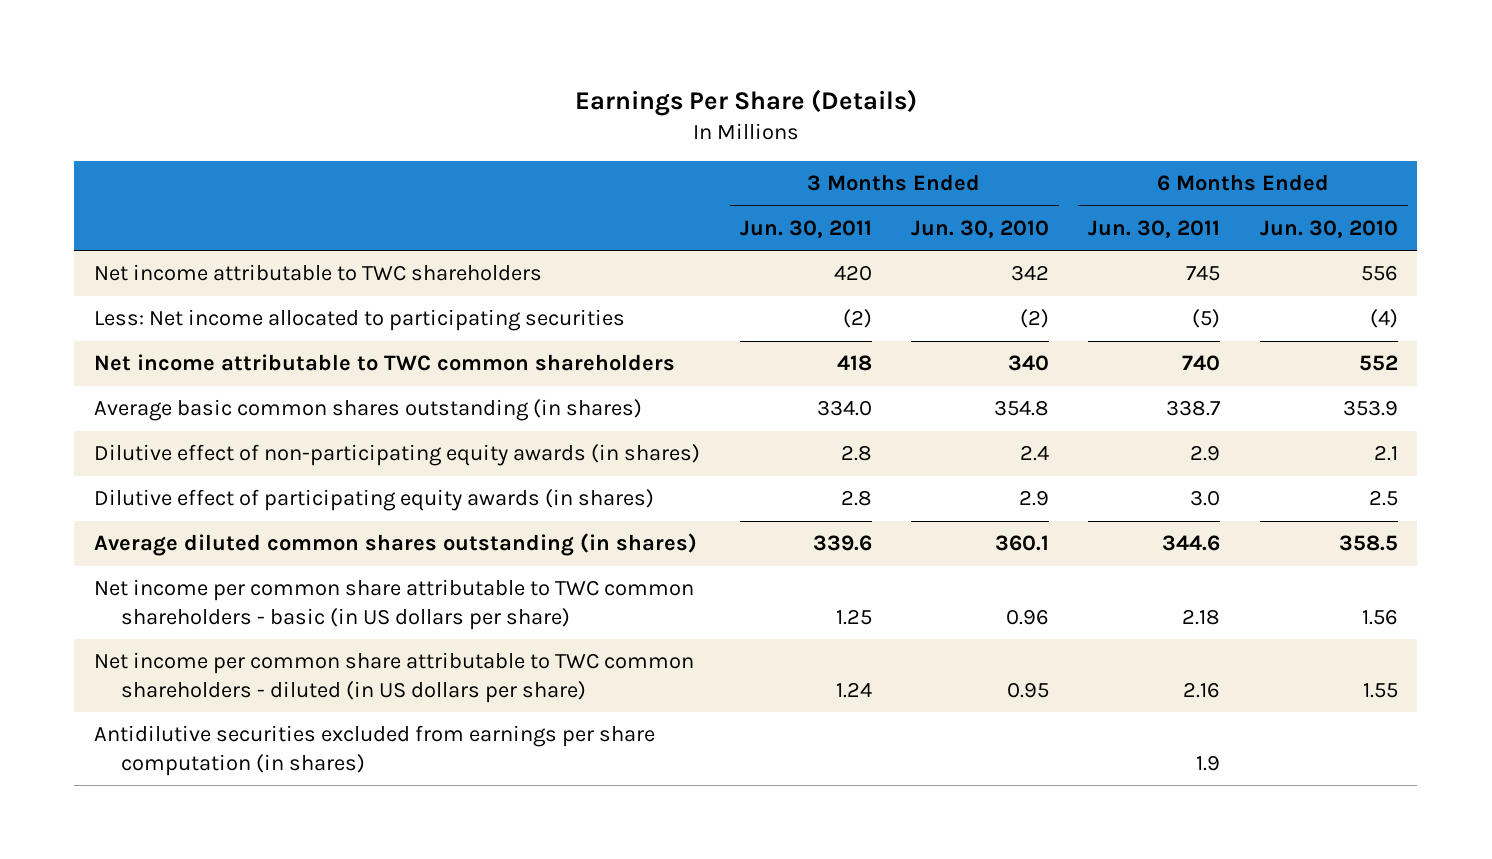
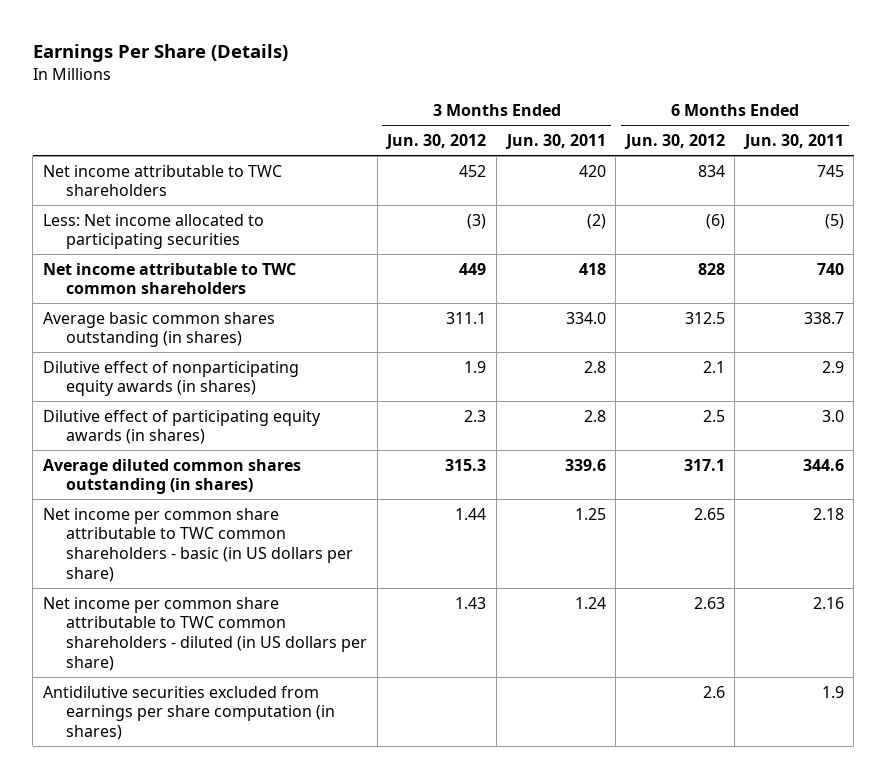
- | 3 Months Ended Jun. 30, 2011 | 3 Months Ended Jun. 30, 2010 | 6 Months Ended Jun. 30, 2011 | 6 Months Ended Jun. 30, 2010
+ | 3 Months Ended Jun. 30, 2012 | 3 Months Ended Jun. 30, 2011 | 6 Months Ended Jun. 30, 2012 | 6 Months Ended Jun. 30, 2011
- Dilutive effect of non-participating equity awards (in shares) | 2.8 | 2.4 | 2.9 | 2.1
+ Dilutive effect of nonparticipating equity awards (in shares) | 1.9 | 2.8 | 2.1 | 2.9

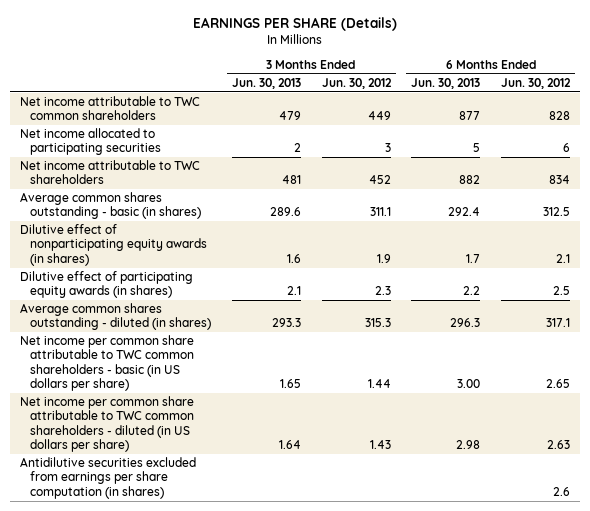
- Earnings Per Share (Details)
+ EARNINGS PER SHARE (Details)
- | 3 Months Ended Jun. 30, 2012 | 3 Months Ended Jun. 30, 2011 | 6 Months Ended Jun. 30, 2012 | 6 Months Ended Jun. 30, 2011
+ | 3 Months Ended Jun. 30, 2013 | 3 Months Ended Jun. 30, 2012 | 6 Months Ended Jun. 30, 2013 | 6 Months Ended Jun. 30, 2012
- Less: Net income allocated to participating securities | (3) | (2) | (6) | (5)
- Average basic common shares outstanding (in shares) | 311.1 | 334.0 | 312.5 | 338.7
+ Net income allocated to participating securities | 2 | 3 | 5 | 6
moved down: Net income attributable to TWC shareholders | 481 | 452 | 882 | 834
+ Average common shares outstanding - basic (in shares) | 289.6 | 311.1 | 292.4 | 312.5
- Average diluted common shares outstanding (in shares) | 315.3 | 339.6 | 317.1 | 344.6
+ Average common shares outstanding - diluted (in shares) | 293.3 | 315.3 | 296.3 | 317.1

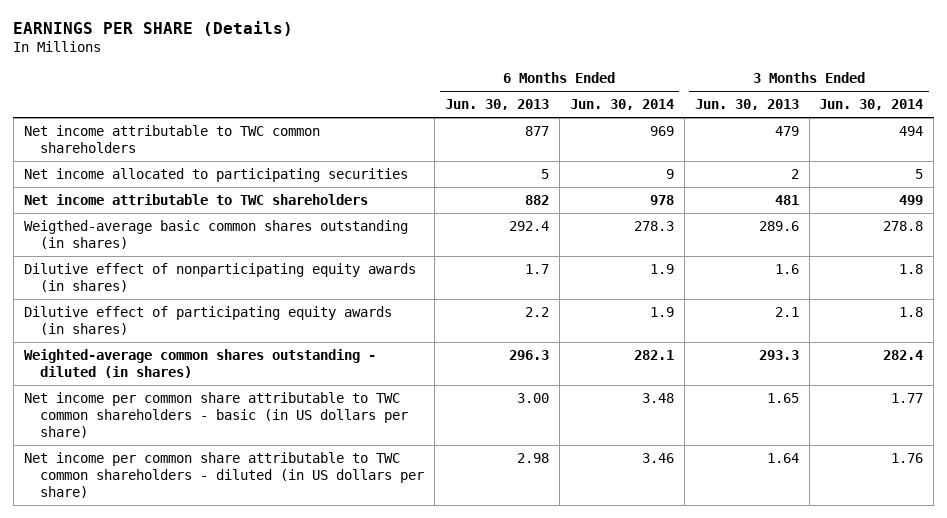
- | 3 Months Ended Jun. 30, 2013 | 3 Months Ended Jun. 30, 2012 | 6 Months Ended Jun. 30, 2013 | 6 Months Ended Jun. 30, 2012
+ | 6 Months Ended Jun. 30, 2013 | 6 Months Ended Jun. 30, 2014 | 3 Months Ended Jun. 30, 2013 | 3 Months Ended Jun. 30, 2014
- Average common shares outstanding - basic (in shares) | 289.6 | 311.1 | 292.4 | 312.5
+ Weigthed-average basic common shares outstanding (in shares) | 292.4 | 278.3 | 289.6 | 278.8
- Average common shares outstanding - diluted (in shares) | 293.3 | 315.3 | 296.3 | 317.1
+ Weighted-average common shares outstanding - diluted (in shares) | 296.3 | 282.1 | 293.3 | 282.4
- Antidilutive securities excluded from earnings per share computation (in shares) | | | | 2.6

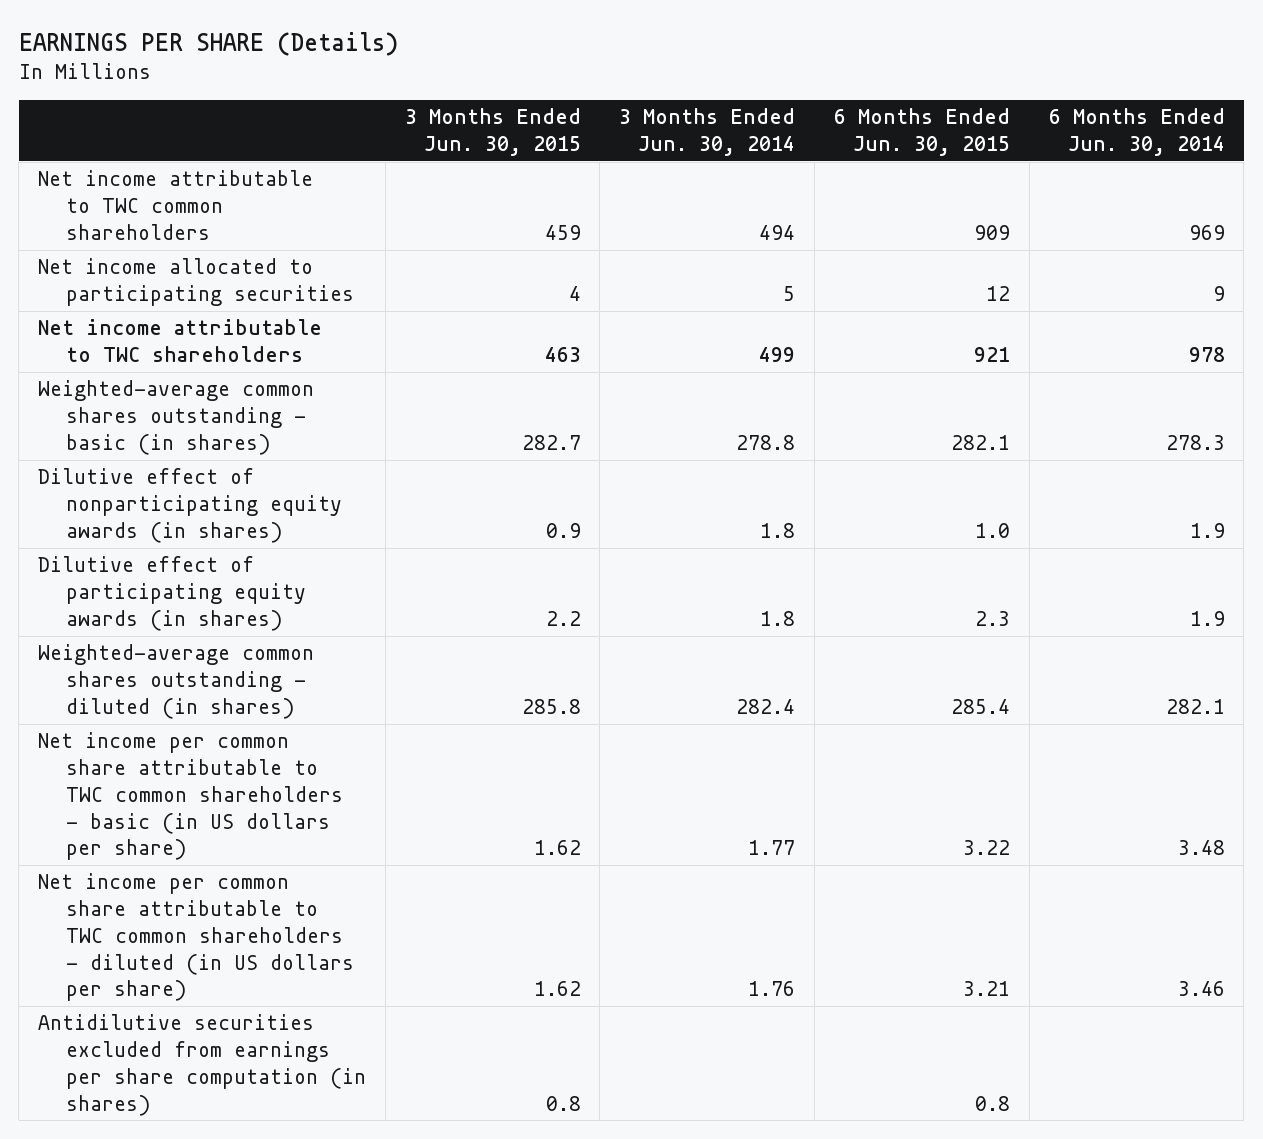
- | 6 Months Ended Jun. 30, 2013 | 6 Months Ended Jun. 30, 2014 | 3 Months Ended Jun. 30, 2013 | 3 Months Ended Jun. 30, 2014
+ | 3 Months Ended Jun. 30, 2015 | 3 Months Ended Jun. 30, 2014 | 6 Months Ended Jun. 30, 2015 | 6 Months Ended Jun. 30, 2014
- Weigthed-average basic common shares outstanding (in shares) | 292.4 | 278.3 | 289.6 | 278.8
+ Weighted-average common shares outstanding - basic (in shares) | 282.7 | 278.8 | 282.1 | 278.3
+ Antidilutive securities excluded from earnings per share computation (in shares) | 0.8 | | 0.8 |

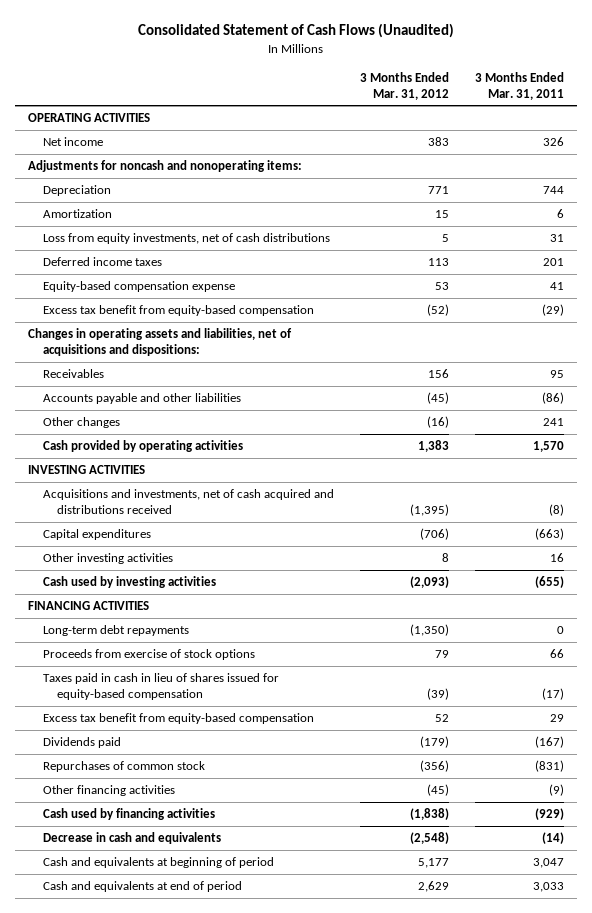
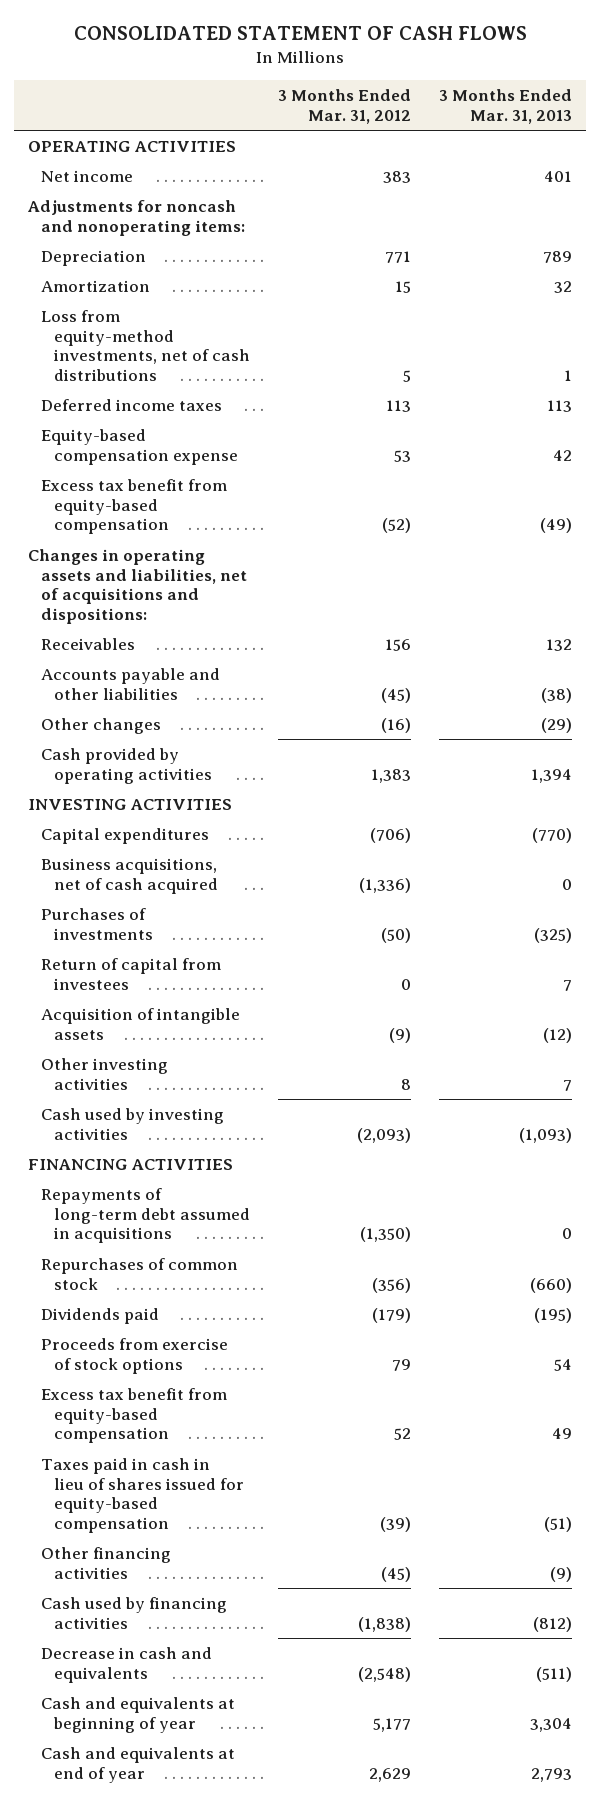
- Consolidated Statement of Cash Flows (Unaudited)
+ CONSOLIDATED STATEMENT OF CASH FLOWS
- | 3 Months Ended Mar. 31, 2012 | 3 Months Ended Mar. 31, 2011
+ | 3 Months Ended Mar. 31, 2012 | 3 Months Ended Mar. 31, 2013
- Loss from equity investments, net of cash distributions | 5 | 31
+ Loss from equity-method investments, net of cash distributions | 5 | 1
- Acquisitions and investments, net of cash acquired and distributions received | (1,395) | (8)
+ Business acquisitions, net of cash acquired | (1,336) | 0
+ Purchases of investments | (50) | (325)
+ Return of capital from investees | 0 | 7
+ Acquisition of intangible assets | (9) | (12)
- Long-term debt repayments | (1,350) | 0
+ Repayments of long-term debt assumed in acquisitions | (1,350) | 0
moved up: Repurchases of common stock | (356) | (660)
moved up: Dividends paid | (179) | (195)
moved down: Taxes paid in cash in lieu of shares issued for equity-based compensation | (39) | (51)
- Cash and equivalents at beginning of period | 5,177 | 3,047
- Cash and equivalents at end of period | 2,629 | 3,033
+ Cash and equivalents at beginning of year | 5,177 | 3,304
+ Cash and equivalents at end of year | 2,629 | 2,793

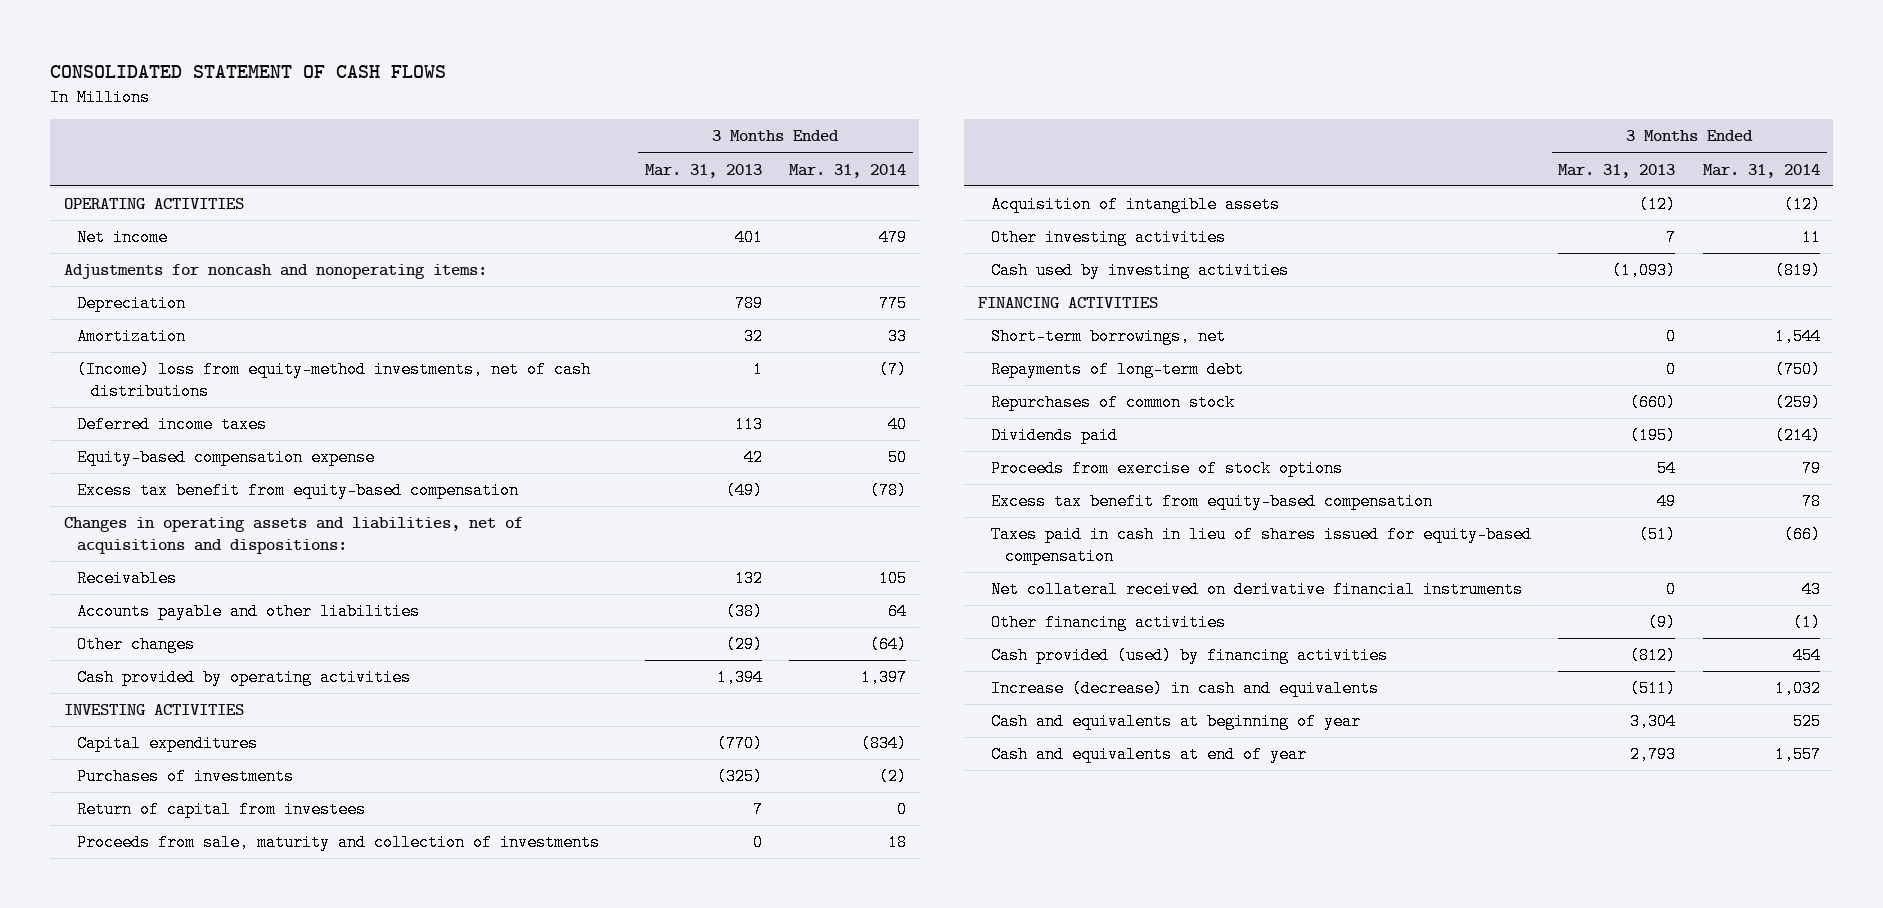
- | 3 Months Ended Mar. 31, 2012 | 3 Months Ended Mar. 31, 2013
+ | 3 Months Ended Mar. 31, 2013 | 3 Months Ended Mar. 31, 2014
- Loss from equity-method investments, net of cash distributions | 5 | 1
+ (Income) loss from equity-method investments, net of cash distributions | 1 | (7)
- Business acquisitions, net of cash acquired | (1,336) | 0
+ Proceeds from sale, maturity and collection of investments | 0 | 18
- Repayments of long-term debt assumed in acquisitions | (1,350) | 0
+ Short-term borrowings, net | 0 | 1,544
+ Repayments of long-term debt | 0 | (750)
+ Net collateral received on derivative financial instruments | 0 | 43
- Cash used by financing activities | (1,838) | (812)
- Decrease in cash and equivalents | (2,548) | (511)
+ Cash provided (used) by financing activities | (812) | 454
+ Increase (decrease) in cash and equivalents | (511) | 1,032

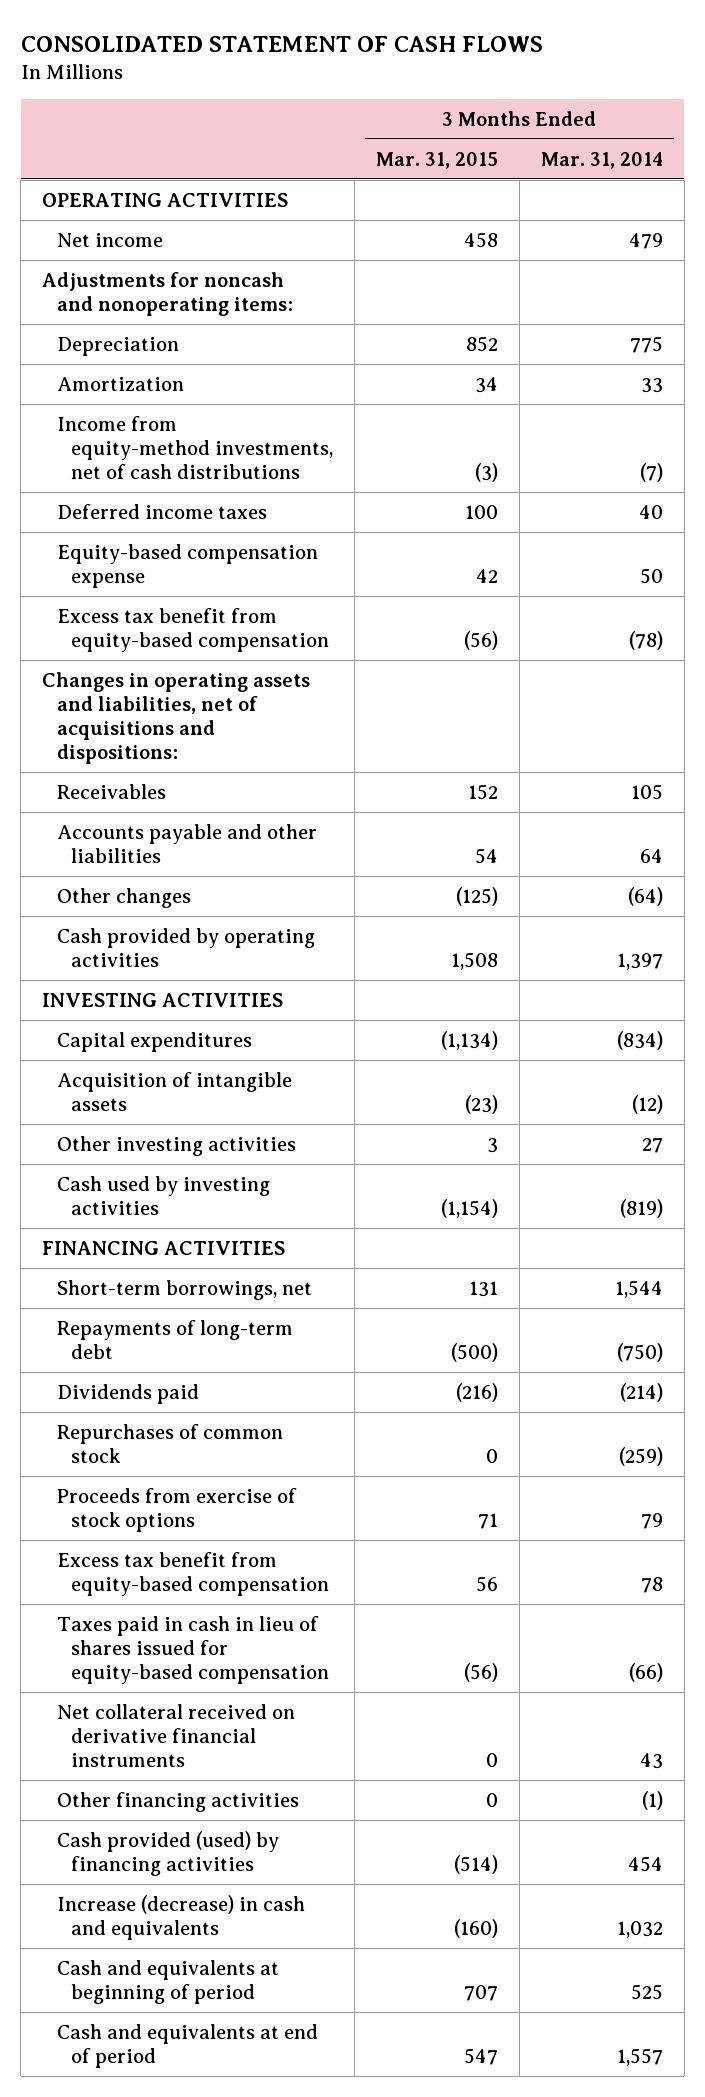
- | 3 Months Ended Mar. 31, 2013 | 3 Months Ended Mar. 31, 2014
+ | 3 Months Ended Mar. 31, 2015 | 3 Months Ended Mar. 31, 2014
- (Income) loss from equity-method investments, net of cash distributions | 1 | (7)
+ Income from equity-method investments, net of cash distributions | (3) | (7)
- Purchases of investments | (325) | (2)
- Return of capital from investees | 7 | 0
- Proceeds from sale, maturity and collection of investments | 0 | 18
- Other investing activities | 7 | 11
+ Other investing activities | 3 | 27
moved down: Repurchases of common stock | 0 | (259)
- Cash and equivalents at beginning of year | 3,304 | 525
- Cash and equivalents at end of year | 2,793 | 1,557
+ Cash and equivalents at beginning of period | 707 | 525
+ Cash and equivalents at end of period | 547 | 1,557

